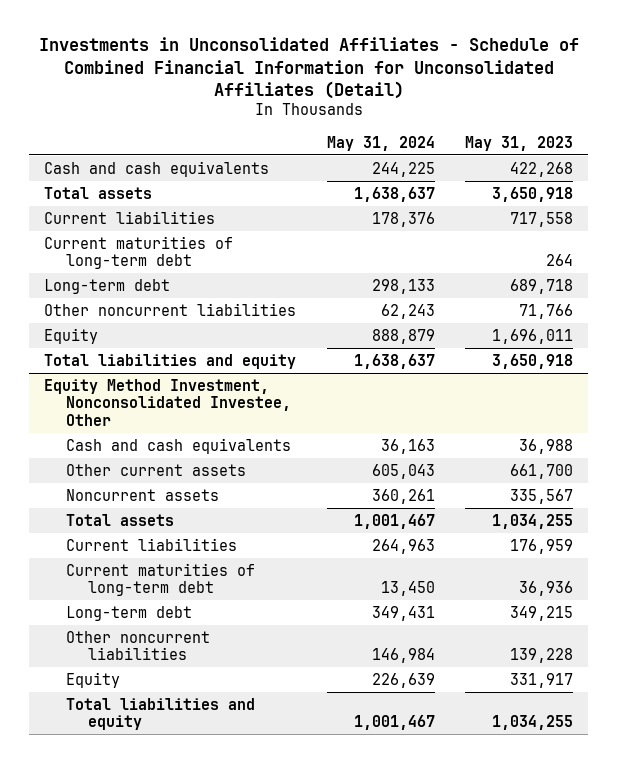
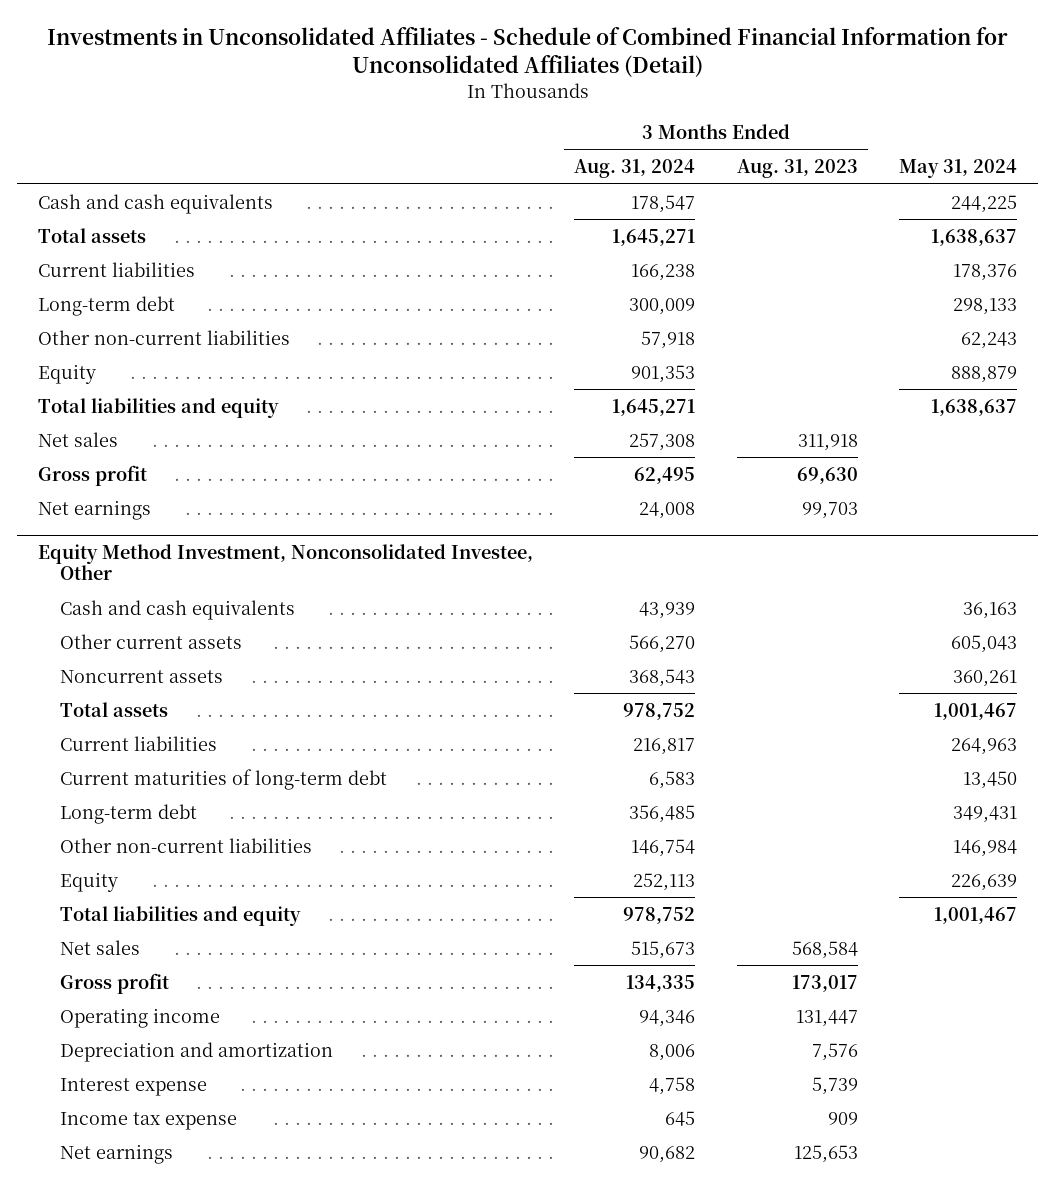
- | May 31, 2024 | May 31, 2023
+ | 3 Months Ended Aug. 31, 2024 | 3 Months Ended Aug. 31, 2023 | May 31, 2024
- Current maturities of long-term debt | | 264
- Other noncurrent liabilities | 62,243 | 71,766
+ Other non-current liabilities | 57,918 | | 62,243
+ Net sales | 257,308 | 311,918 |
+ Gross profit | 62,495 | 69,630 |
+ Net earnings | 24,008 | 99,703 |
@ Equity Method Investment, Nonconsolidated Investee, Other
- Other noncurrent liabilities | 146,984 | 139,228
+ Other non-current liabilities | 146,754 | | 146,984
+ Net sales | 515,673 | 568,584 |
+ Gross profit | 134,335 | 173,017 |
+ Operating income | 94,346 | 131,447 |
+ Depreciation and amortization | 8,006 | 7,576 |
+ Interest expense | 4,758 | 5,739 |
+ Income tax expense | 645 | 909 |
+ Net earnings | 90,682 | 125,653 |

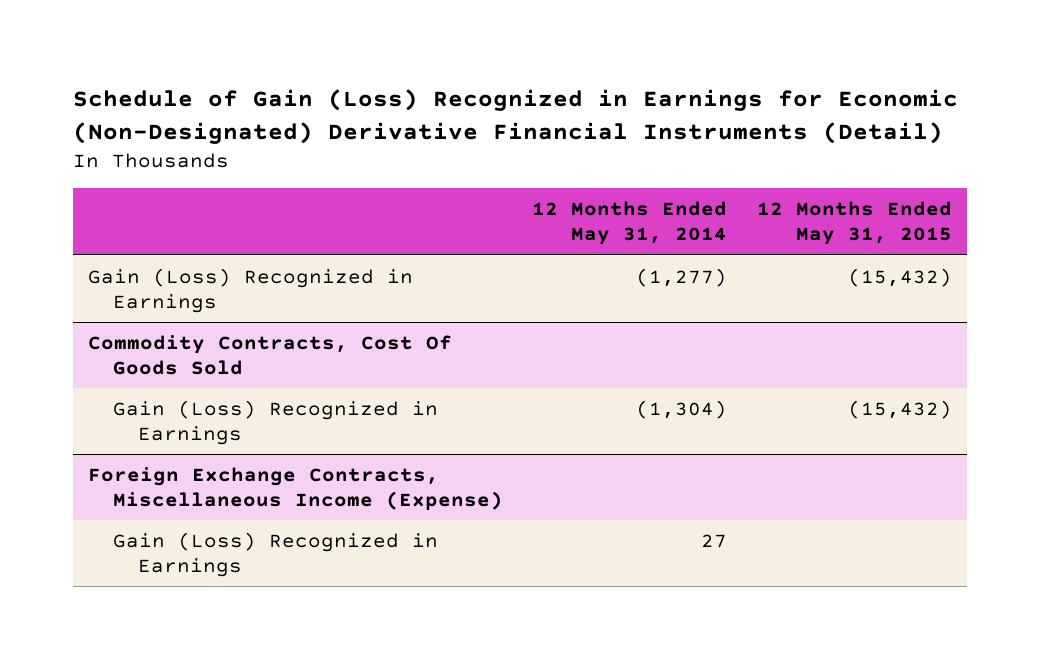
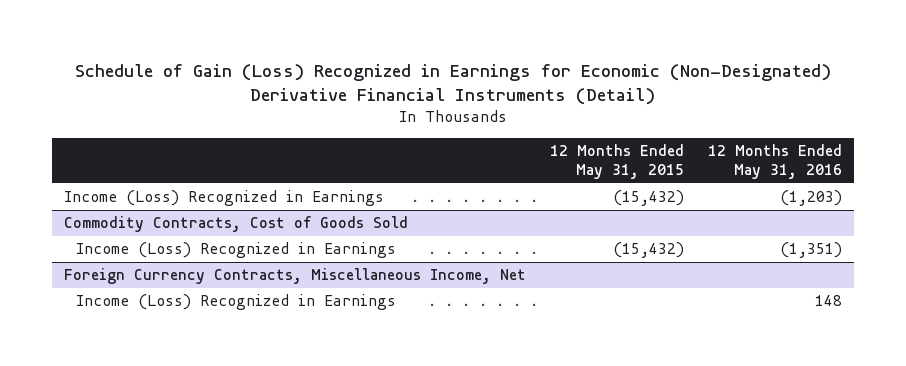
- | 12 Months Ended May 31, 2014 | 12 Months Ended May 31, 2015
+ | 12 Months Ended May 31, 2015 | 12 Months Ended May 31, 2016
- Gain (Loss) Recognized in Earnings | (1,277) | (15,432)
- Commodity Contracts, Cost Of Goods Sold
- Gain (Loss) Recognized in Earnings | (1,304) | (15,432)
- Foreign Exchange Contracts, Miscellaneous Income (Expense)
- Gain (Loss) Recognized in Earnings | 27 |
+ Income (Loss) Recognized in Earnings | (15,432) | (1,203)
+ Commodity Contracts, Cost of Goods Sold
+ Income (Loss) Recognized in Earnings | (15,432) | (1,351)
+ Foreign Currency Contracts, Miscellaneous Income, Net
+ Income (Loss) Recognized in Earnings | | 148

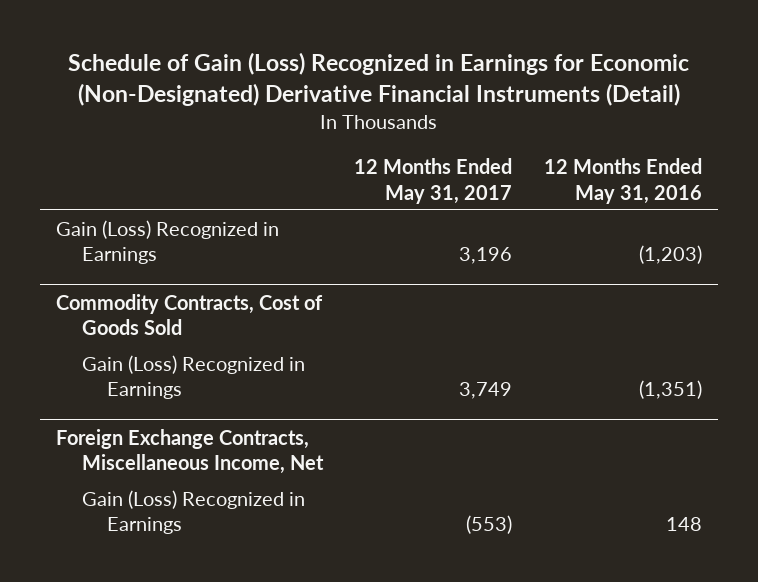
- | 12 Months Ended May 31, 2015 | 12 Months Ended May 31, 2016
+ | 12 Months Ended May 31, 2017 | 12 Months Ended May 31, 2016
- Income (Loss) Recognized in Earnings | (15,432) | (1,203)
+ Gain (Loss) Recognized in Earnings | 3,196 | (1,203)
@ Commodity Contracts, Cost of Goods Sold
- Income (Loss) Recognized in Earnings | (15,432) | (1,351)
- Foreign Currency Contracts, Miscellaneous Income, Net
- Income (Loss) Recognized in Earnings | | 148
@ Commodity Contracts, Cost of Goods Sold
+ Gain (Loss) Recognized in Earnings | 3,749 | (1,351)
+ Foreign Exchange Contracts, Miscellaneous Income, Net
+ Gain (Loss) Recognized in Earnings | (553) | 148

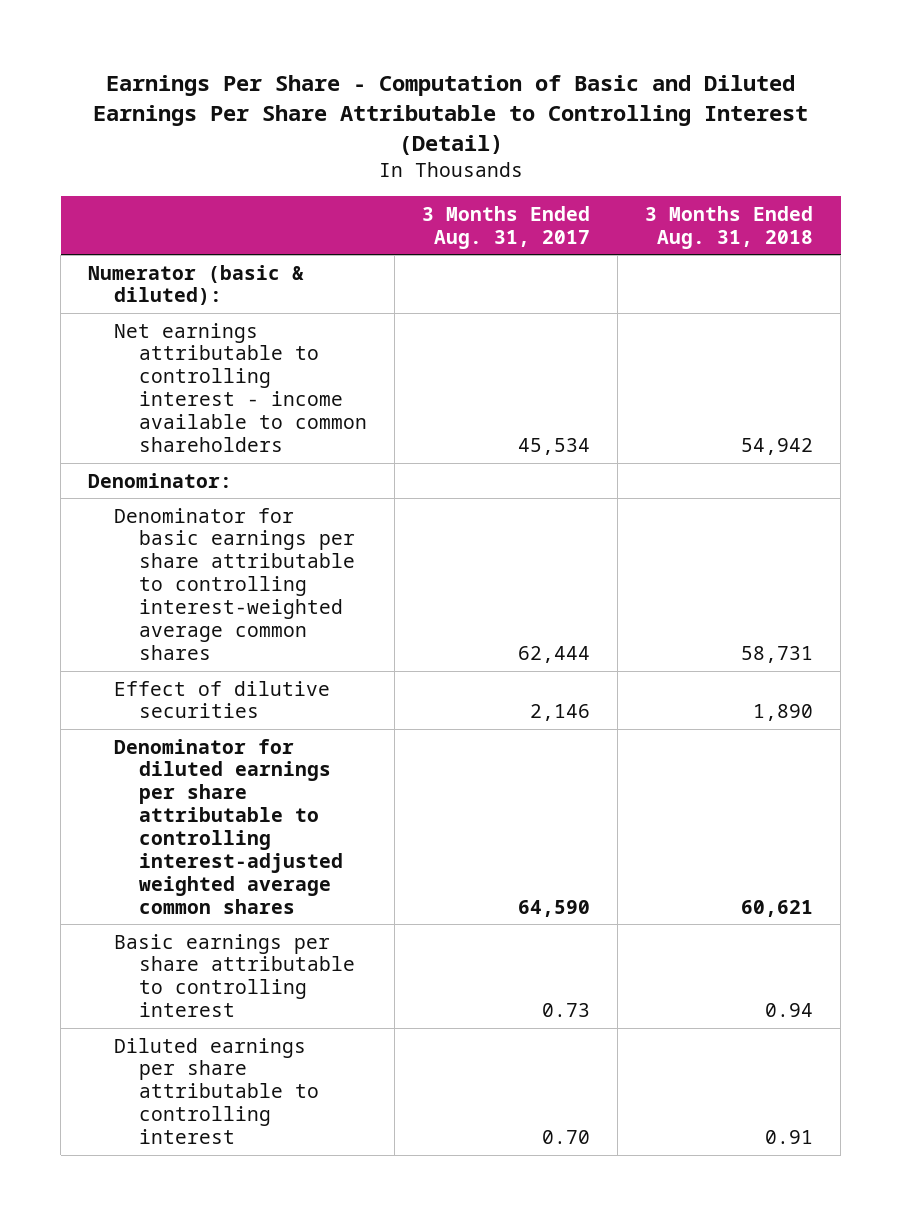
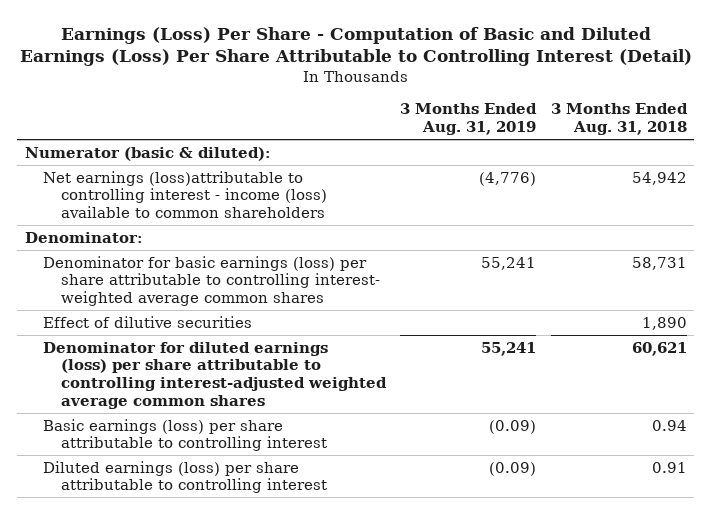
- Earnings Per Share - Computation of Basic and Diluted Earnings Per Share Attributable to Controlling Interest (Detail)
+ Earnings (Loss) Per Share - Computation of Basic and Diluted Earnings (Loss) Per Share Attributable to Controlling Interest (Detail)
- | 3 Months Ended Aug. 31, 2017 | 3 Months Ended Aug. 31, 2018
+ | 3 Months Ended Aug. 31, 2019 | 3 Months Ended Aug. 31, 2018
- Net earnings attributable to controlling interest - income available to common shareholders | 45,534 | 54,942
+ Net earnings (loss)attributable to controlling interest - income (loss) available to common shareholders | (4,776) | 54,942
- Denominator for basic earnings per share attributable to controlling interest-weighted average common shares | 62,444 | 58,731
+ Denominator for basic earnings (loss) per share attributable to controlling interest- weighted average common shares | 55,241 | 58,731
- Denominator for diluted earnings per share attributable to controlling interest-adjusted weighted average common shares | 64,590 | 60,621
- Basic earnings per share attributable to controlling interest | 0.73 | 0.94
- Diluted earnings per share attributable to controlling interest | 0.70 | 0.91
+ Denominator for diluted earnings (loss) per share attributable to controlling interest-adjusted weighted average common shares | 55,241 | 60,621
+ Basic earnings (loss) per share attributable to controlling interest | (0.09) | 0.94
+ Diluted earnings (loss) per share attributable to controlling interest | (0.09) | 0.91

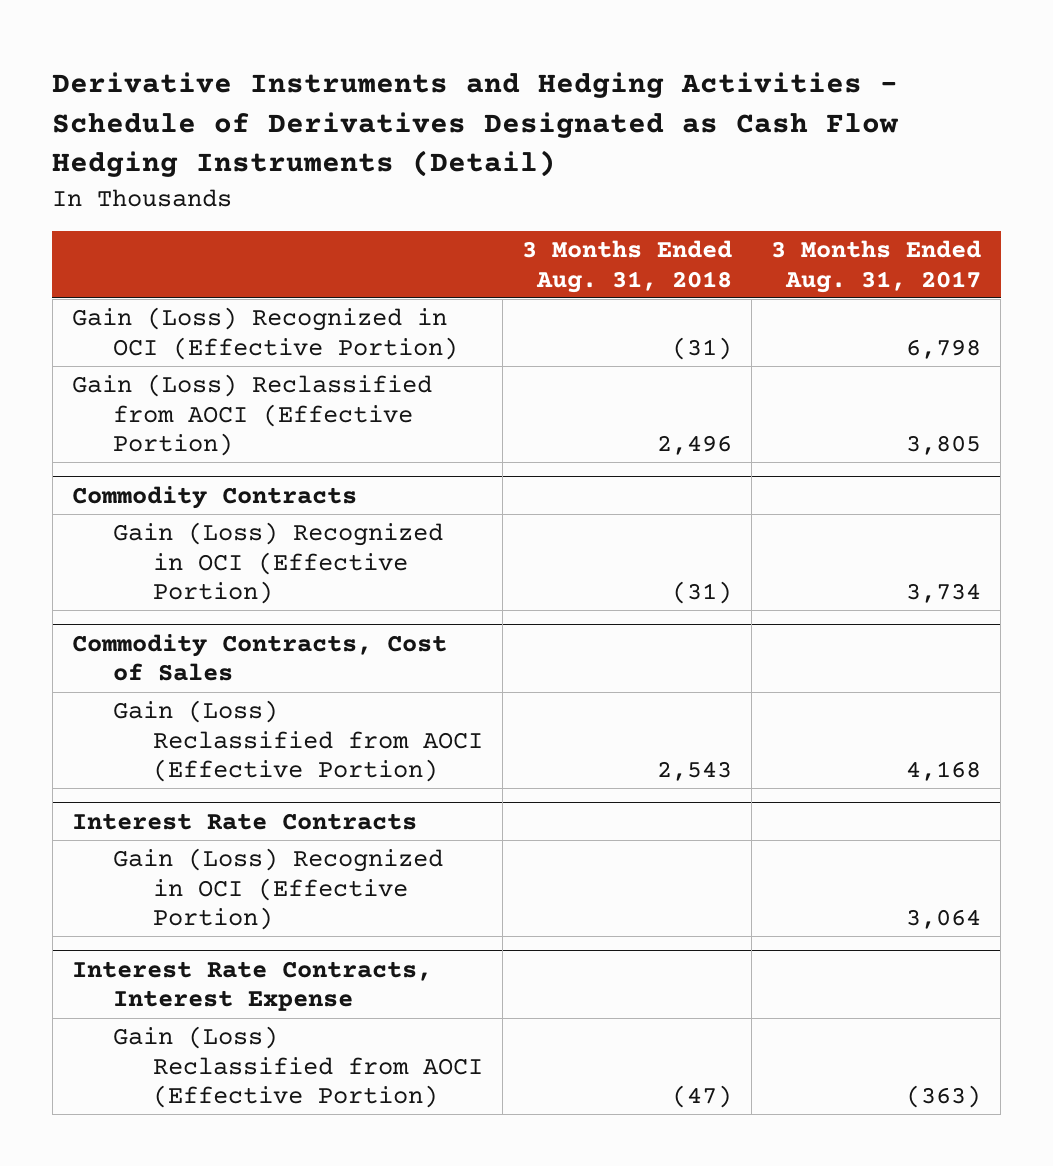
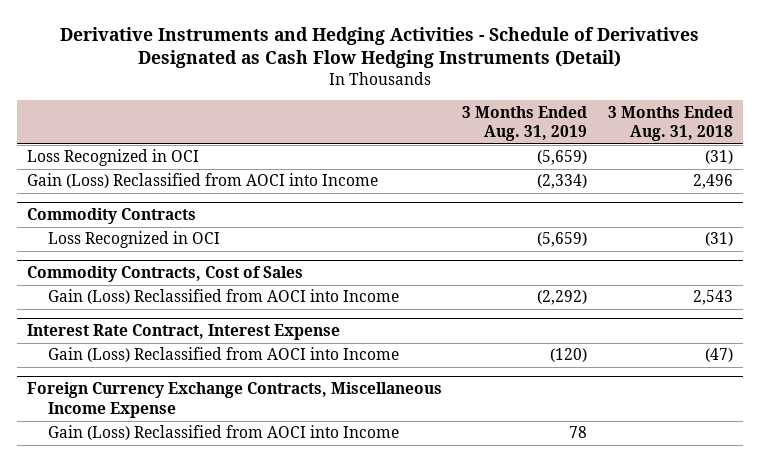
- | 3 Months Ended Aug. 31, 2018 | 3 Months Ended Aug. 31, 2017
+ | 3 Months Ended Aug. 31, 2019 | 3 Months Ended Aug. 31, 2018
- Gain (Loss) Recognized in OCI (Effective Portion) | (31) | 6,798
- Gain (Loss) Reclassified from AOCI (Effective Portion) | 2,496 | 3,805
+ Loss Recognized in OCI | (5,659) | (31)
+ Gain (Loss) Reclassified from AOCI into Income | (2,334) | 2,496
@ Commodity Contracts
- Gain (Loss) Recognized in OCI (Effective Portion) | (31) | 3,734
+ Loss Recognized in OCI | (5,659) | (31)
@ Commodity Contracts, Cost of Sales
- Gain (Loss) Reclassified from AOCI (Effective Portion) | 2,543 | 4,168
- Interest Rate Contracts
- Gain (Loss) Recognized in OCI (Effective Portion) | | 3,064
- Interest Rate Contracts, Interest Expense
- Gain (Loss) Reclassified from AOCI (Effective Portion) | (47) | (363)
@ Commodity Contracts, Cost of Sales
+ Gain (Loss) Reclassified from AOCI into Income | (2,292) | 2,543
+ Interest Rate Contract, Interest Expense
+ Gain (Loss) Reclassified from AOCI into Income | (120) | (47)
+ Foreign Currency Exchange Contracts, Miscellaneous Income Expense
+ Gain (Loss) Reclassified from AOCI into Income | 78 |

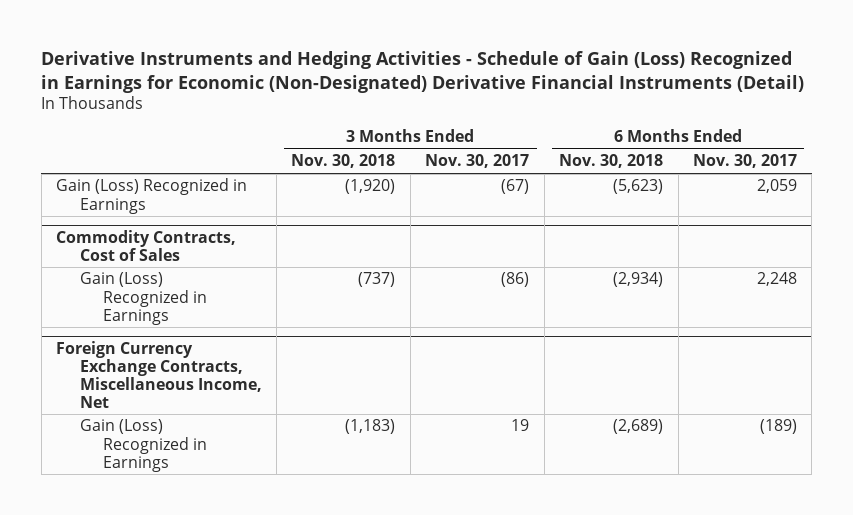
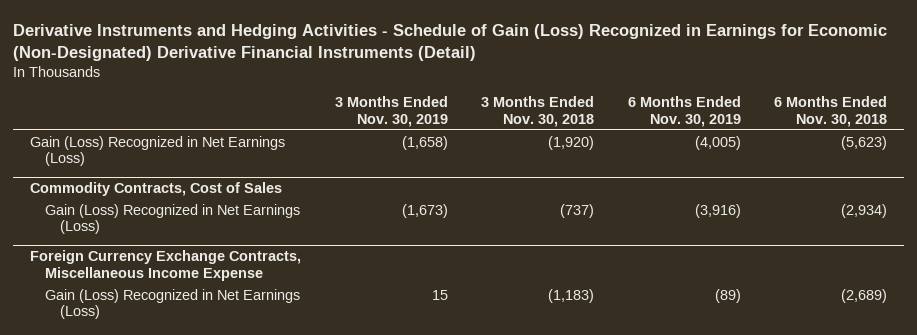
- | 3 Months Ended Nov. 30, 2018 | 3 Months Ended Nov. 30, 2017 | 6 Months Ended Nov. 30, 2018 | 6 Months Ended Nov. 30, 2017
+ | 3 Months Ended Nov. 30, 2019 | 3 Months Ended Nov. 30, 2018 | 6 Months Ended Nov. 30, 2019 | 6 Months Ended Nov. 30, 2018
- Gain (Loss) Recognized in Earnings | (1,920) | (67) | (5,623) | 2,059
+ Gain (Loss) Recognized in Net Earnings (Loss) | (1,658) | (1,920) | (4,005) | (5,623)
@ Commodity Contracts, Cost of Sales
- Gain (Loss) Recognized in Earnings | (737) | (86) | (2,934) | 2,248
- Foreign Currency Exchange Contracts, Miscellaneous Income, Net
- Gain (Loss) Recognized in Earnings | (1,183) | 19 | (2,689) | (189)
@ Commodity Contracts, Cost of Sales
+ Gain (Loss) Recognized in Net Earnings (Loss) | (1,673) | (737) | (3,916) | (2,934)
+ Foreign Currency Exchange Contracts, Miscellaneous Income Expense
+ Gain (Loss) Recognized in Net Earnings (Loss) | 15 | (1,183) | (89) | (2,689)

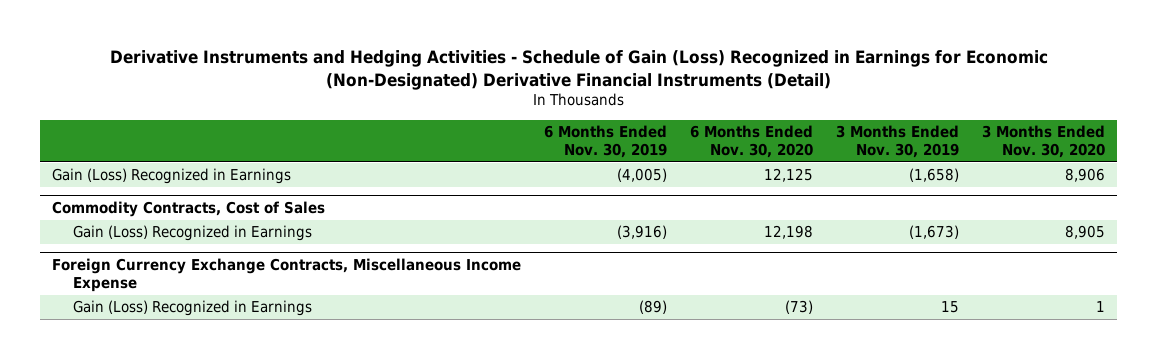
- | 3 Months Ended Nov. 30, 2019 | 3 Months Ended Nov. 30, 2018 | 6 Months Ended Nov. 30, 2019 | 6 Months Ended Nov. 30, 2018
+ | 6 Months Ended Nov. 30, 2019 | 6 Months Ended Nov. 30, 2020 | 3 Months Ended Nov. 30, 2019 | 3 Months Ended Nov. 30, 2020
- Gain (Loss) Recognized in Net Earnings (Loss) | (1,658) | (1,920) | (4,005) | (5,623)
+ Gain (Loss) Recognized in Earnings | (4,005) | 12,125 | (1,658) | 8,906
@ Commodity Contracts, Cost of Sales
- Gain (Loss) Recognized in Net Earnings (Loss) | (1,673) | (737) | (3,916) | (2,934)
+ Gain (Loss) Recognized in Earnings | (3,916) | 12,198 | (1,673) | 8,905
@ Foreign Currency Exchange Contracts, Miscellaneous Income Expense
- Gain (Loss) Recognized in Net Earnings (Loss) | 15 | (1,183) | (89) | (2,689)
+ Gain (Loss) Recognized in Earnings | (89) | (73) | 15 | 1

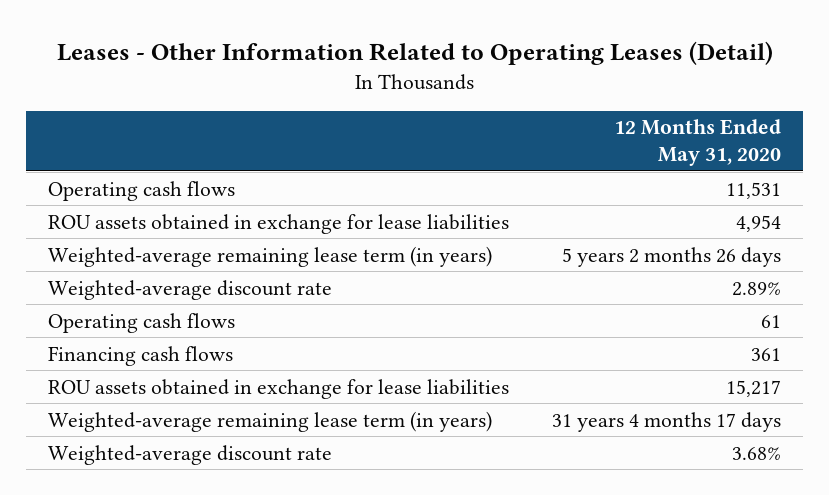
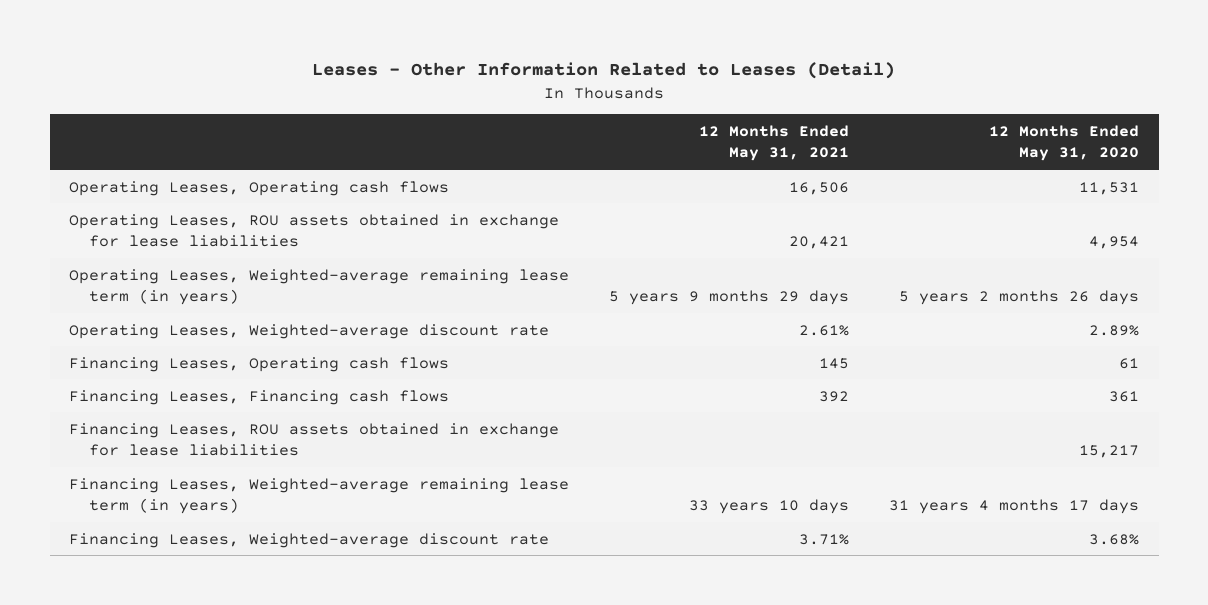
- Leases - Other Information Related to Operating Leases (Detail)
+ Leases - Other Information Related to Leases (Detail)
- | 12 Months Ended May 31, 2020
+ | 12 Months Ended May 31, 2021 | 12 Months Ended May 31, 2020
- Operating cash flows | 11,531
- ROU assets obtained in exchange for lease liabilities | 4,954
- Weighted-average remaining lease term (in years) | 5 years 2 months 26 days
- Weighted-average discount rate | 2.89%
- Operating cash flows | 61
- Financing cash flows | 361
- ROU assets obtained in exchange for lease liabilities | 15,217
- Weighted-average remaining lease term (in years) | 31 years 4 months 17 days
- Weighted-average discount rate | 3.68%
+ Operating Leases, Operating cash flows | 16,506 | 11,531
+ Operating Leases, ROU assets obtained in exchange for lease liabilities | 20,421 | 4,954
+ Operating Leases, Weighted-average remaining lease term (in years) | 5 years 9 months 29 days | 5 years 2 months 26 days
+ Operating Leases, Weighted-average discount rate | 2.61% | 2.89%
+ Financing Leases, Operating cash flows | 145 | 61
+ Financing Leases, Financing cash flows | 392 | 361
+ Financing Leases, ROU assets obtained in exchange for lease liabilities | | 15,217
+ Financing Leases, Weighted-average remaining lease term (in years) | 33 years 10 days | 31 years 4 months 17 days
+ Financing Leases, Weighted-average discount rate | 3.71% | 3.68%

